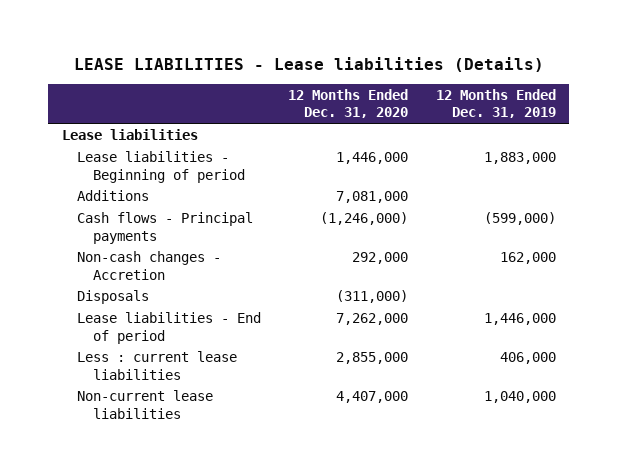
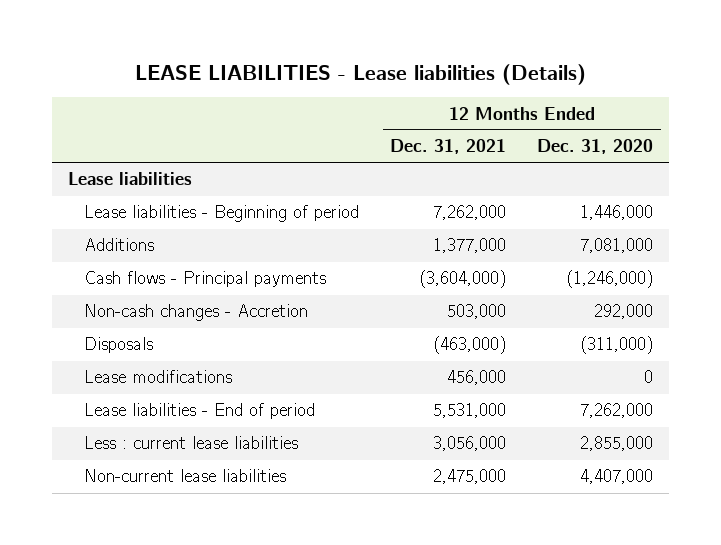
- | 12 Months Ended Dec. 31, 2020 | 12 Months Ended Dec. 31, 2019
+ | 12 Months Ended Dec. 31, 2021 | 12 Months Ended Dec. 31, 2020
+ Lease modifications | 456,000 | 0

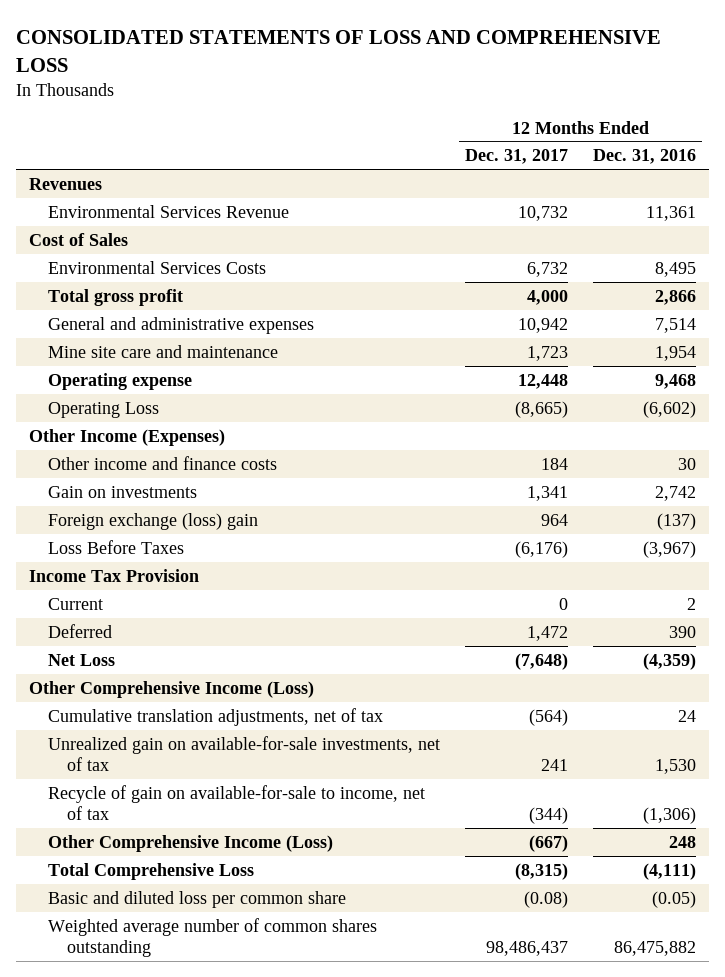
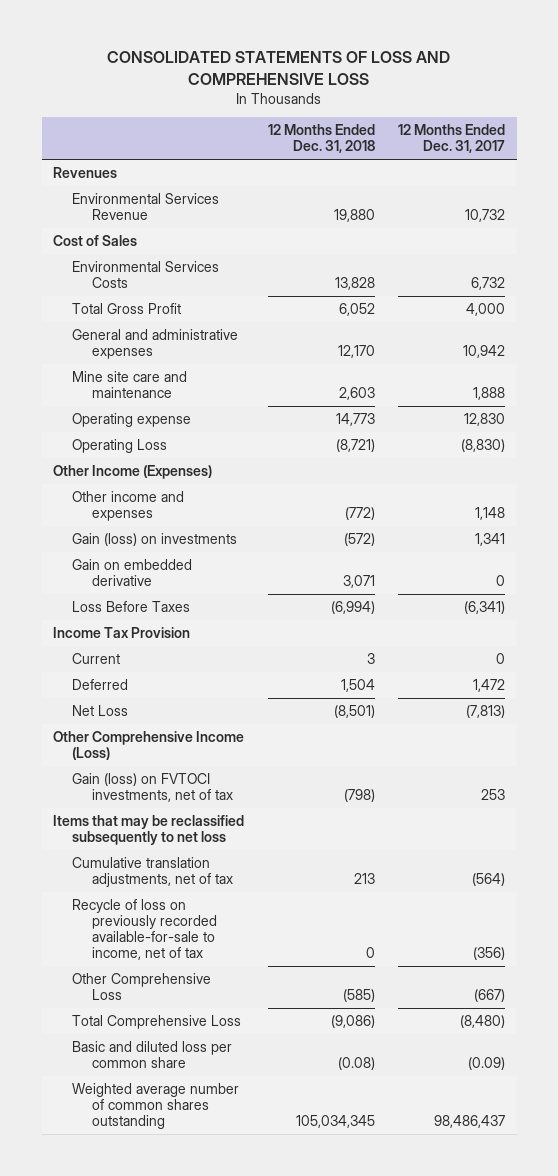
- | 12 Months Ended Dec. 31, 2017 | 12 Months Ended Dec. 31, 2016
+ | 12 Months Ended Dec. 31, 2018 | 12 Months Ended Dec. 31, 2017
- Total gross profit | 4,000 | 2,866
+ Total Gross Profit | 6,052 | 4,000
- Mine site care and maintenance | 1,723 | 1,954
- Operating expense | 12,448 | 9,468
- Operating Loss | (8,665) | (6,602)
+ Mine site care and maintenance | 2,603 | 1,888
+ Operating expense | 14,773 | 12,830
+ Operating Loss | (8,721) | (8,830)
- Other income and finance costs | 184 | 30
- Gain on investments | 1,341 | 2,742
- Foreign exchange (loss) gain | 964 | (137)
- Loss Before Taxes | (6,176) | (3,967)
+ Other income and expenses | (772) | 1,148
+ Gain (loss) on investments | (572) | 1,341
+ Gain on embedded derivative | 3,071 | 0
+ Loss Before Taxes | (6,994) | (6,341)
- Net Loss | (7,648) | (4,359)
+ Net Loss | (8,501) | (7,813)
+ Gain (loss) on FVTOCI investments, net of tax | (798) | 253
+ Items that may be reclassified subsequently to net loss
- Unrealized gain on available-for-sale investments, net of tax | 241 | 1,530
- Recycle of gain on available-for-sale to income, net of tax | (344) | (1,306)
- Other Comprehensive Income (Loss) | (667) | 248
- Total Comprehensive Loss | (8,315) | (4,111)
- Basic and diluted loss per common share | (0.08) | (0.05)
+ Recycle of loss on previously recorded available-for-sale to income, net of tax | 0 | (356)
+ Other Comprehensive Loss | (585) | (667)
+ Total Comprehensive Loss | (9,086) | (8,480)
+ Basic and diluted loss per common share | (0.08) | (0.09)

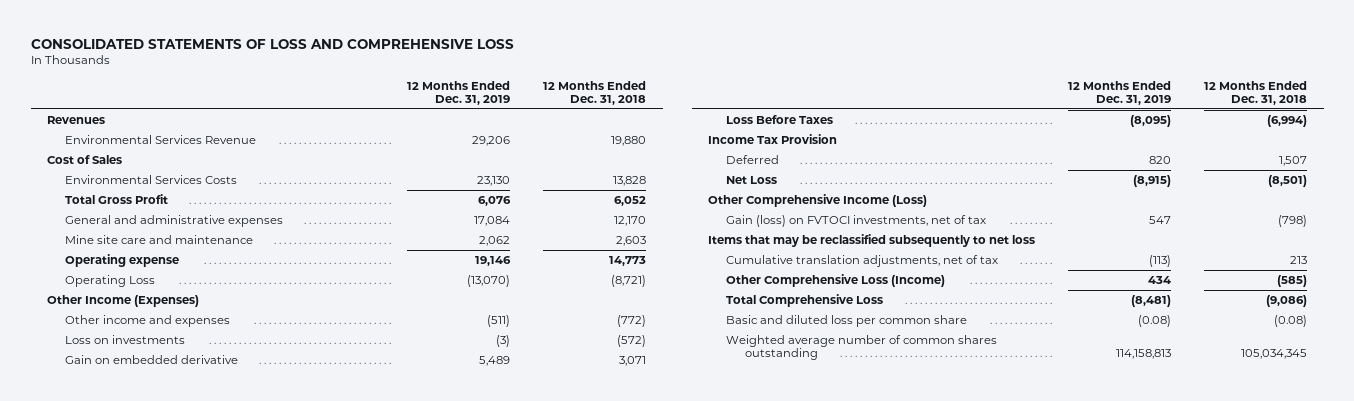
- | 12 Months Ended Dec. 31, 2018 | 12 Months Ended Dec. 31, 2017
+ | 12 Months Ended Dec. 31, 2019 | 12 Months Ended Dec. 31, 2018
- Gain (loss) on investments | (572) | 1,341
+ Loss on investments | (3) | (572)
- Current | 3 | 0
- Deferred | 1,504 | 1,472
+ Deferred | 820 | 1,507
- Recycle of loss on previously recorded available-for-sale to income, net of tax | 0 | (356)
- Other Comprehensive Loss | (585) | (667)
+ Other Comprehensive Loss (Income) | 434 | (585)

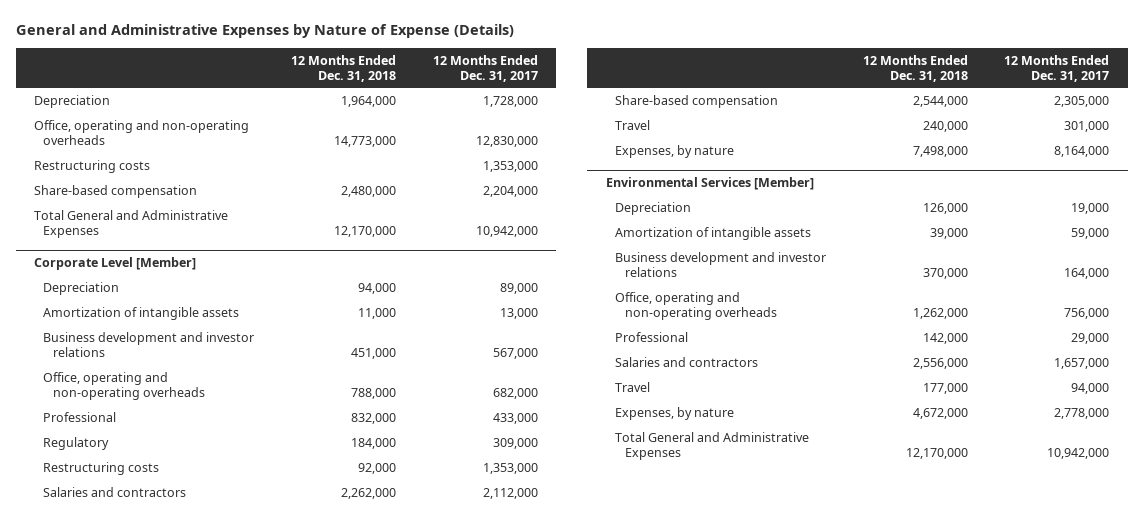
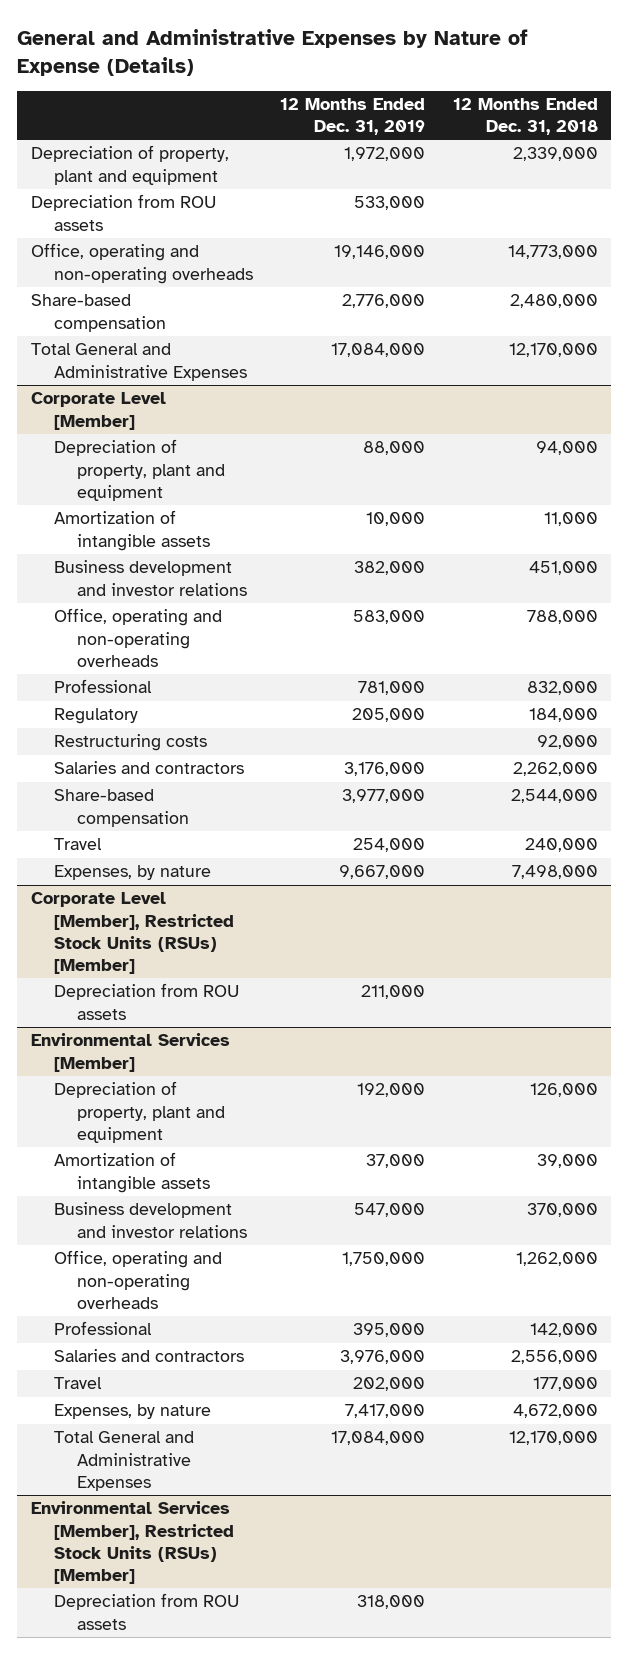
- | 12 Months Ended Dec. 31, 2018 | 12 Months Ended Dec. 31, 2017
+ | 12 Months Ended Dec. 31, 2019 | 12 Months Ended Dec. 31, 2018
- Depreciation | 1,964,000 | 1,728,000
+ Depreciation of property, plant and equipment | 1,972,000 | 2,339,000
+ Depreciation from ROU assets | 533,000 |
- Restructuring costs | | 1,353,000
@ Corporate Level [Member]
- Depreciation | 94,000 | 89,000
+ Depreciation of property, plant and equipment | 88,000 | 94,000
+ Corporate Level [Member], Restricted Stock Units (RSUs) [Member]
+ Depreciation from ROU assets | 211,000 |
@ Environmental Services [Member]
- Depreciation | 126,000 | 19,000
+ Depreciation of property, plant and equipment | 192,000 | 126,000
+ Environmental Services [Member], Restricted Stock Units (RSUs) [Member]
+ Depreciation from ROU assets | 318,000 |

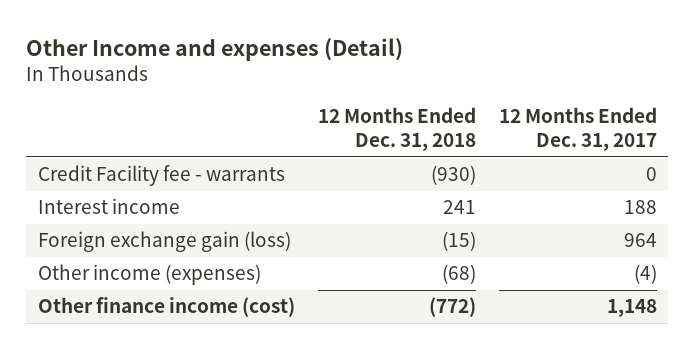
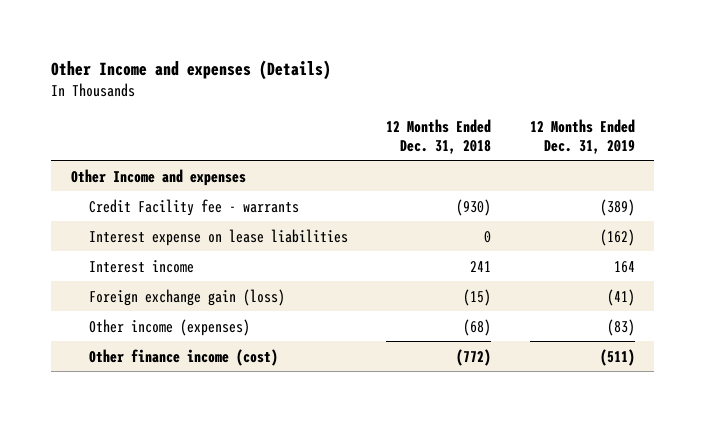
- Other Income and expenses (Detail)
+ Other Income and expenses (Details)
- | 12 Months Ended Dec. 31, 2018 | 12 Months Ended Dec. 31, 2017
+ | 12 Months Ended Dec. 31, 2018 | 12 Months Ended Dec. 31, 2019
+ Other Income and expenses
+ Interest expense on lease liabilities | 0 | (162)

